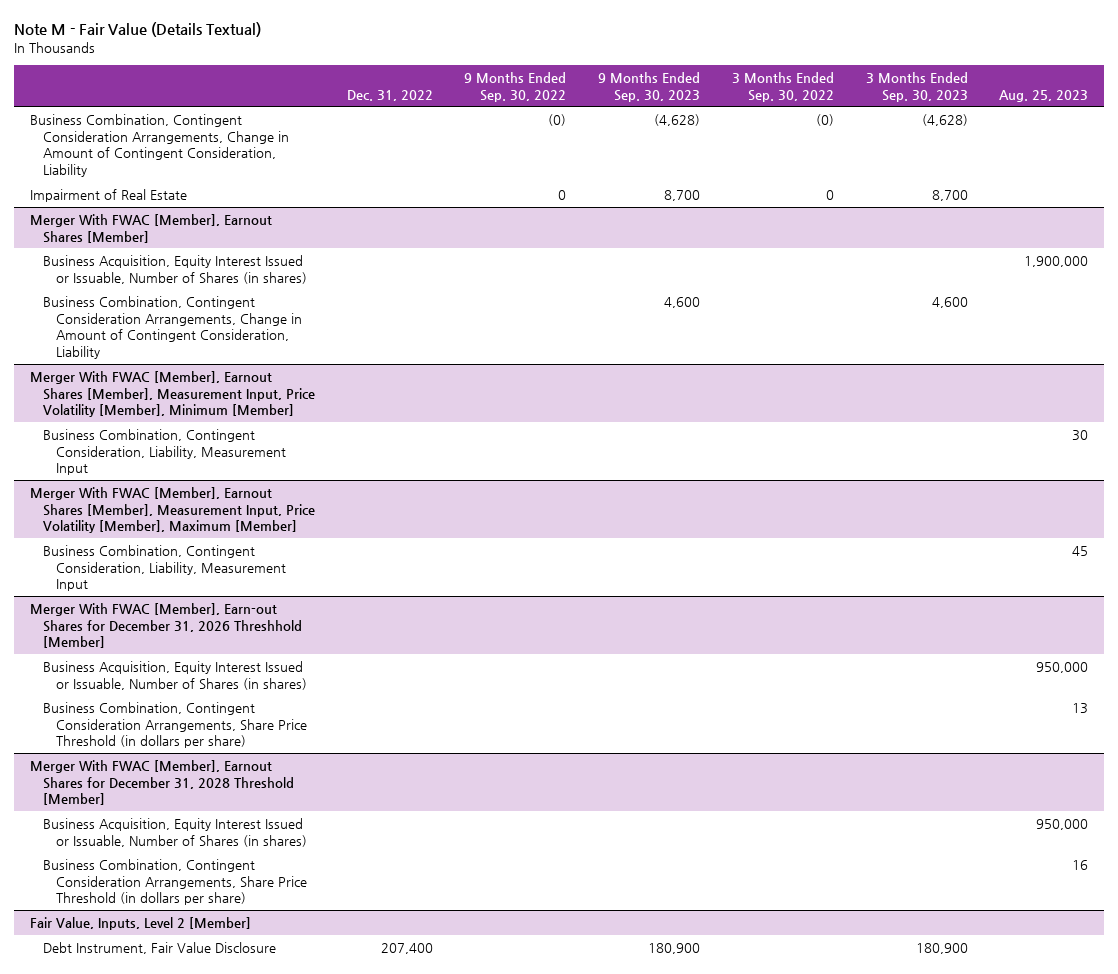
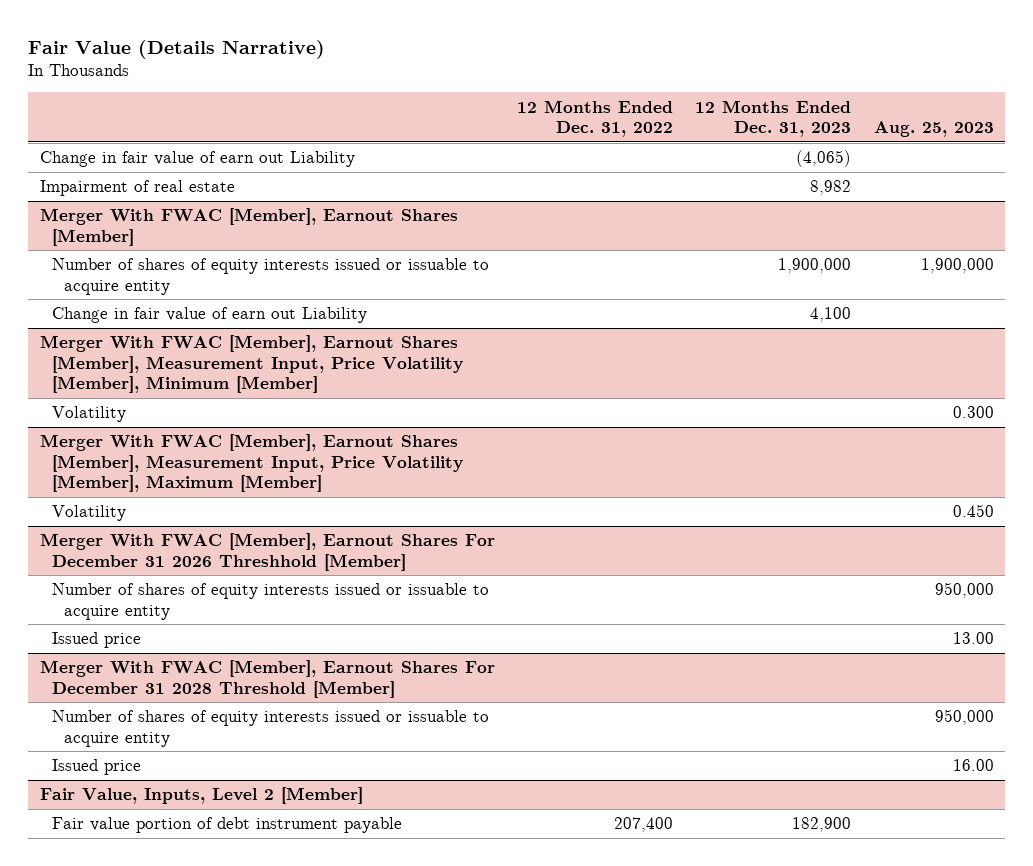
- Note M - Fair Value (Details Textual)
+ Fair Value (Details Narrative)
- | Dec. 31, 2022 | 9 Months Ended Sep. 30, 2022 | 9 Months Ended Sep. 30, 2023 | 3 Months Ended Sep. 30, 2022 | 3 Months Ended Sep. 30, 2023 | Aug. 25, 2023
+ | 12 Months Ended Dec. 31, 2022 | 12 Months Ended Dec. 31, 2023 | Aug. 25, 2023
- Business Combination, Contingent Consideration Arrangements, Change in Amount of Contingent Consideration, Liability | | (0) | (4,628) | (0) | (4,628) |
- Impairment of Real Estate | | 0 | 8,700 | 0 | 8,700 |
+ Change in fair value of earn out Liability | | (4,065) |
+ Impairment of real estate | | 8,982 |
@ Merger With FWAC [Member], Earnout Shares [Member]
- Business Acquisition, Equity Interest Issued or Issuable, Number of Shares (in shares) | | | | | | 1,900,000
- Business Combination, Contingent Consideration Arrangements, Change in Amount of Contingent Consideration, Liability | | | 4,600 | | 4,600 |
+ Number of shares of equity interests issued or issuable to acquire entity | | 1,900,000 | 1,900,000
+ Change in fair value of earn out Liability | | 4,100 |
@ Merger With FWAC [Member], Earnout Shares [Member], Measurement Input, Price Volatility [Member], Minimum [Member]
- Business Combination, Contingent Consideration, Liability, Measurement Input | | | | | | 30
+ Volatility | | | 0.300
@ Merger With FWAC [Member], Earnout Shares [Member], Measurement Input, Price Volatility [Member], Maximum [Member]
- Business Combination, Contingent Consideration, Liability, Measurement Input | | | | | | 45
- Merger With FWAC [Member], Earn-out Shares for December 31, 2026 Threshhold [Member]
- Business Acquisition, Equity Interest Issued or Issuable, Number of Shares (in shares) | | | | | | 950,000
- Business Combination, Contingent Consideration Arrangements, Share Price Threshold (in dollars per share) | | | | | | 13
- Merger With FWAC [Member], Earnout Shares for December 31, 2028 Threshold [Member]
- Business Acquisition, Equity Interest Issued or Issuable, Number of Shares (in shares) | | | | | | 950,000
- Business Combination, Contingent Consideration Arrangements, Share Price Threshold (in dollars per share) | | | | | | 16
@ Merger With FWAC [Member], Earnout Shares [Member], Measurement Input, Price Volatility [Member], Maximum [Member]
+ Volatility | | | 0.450
+ Merger With FWAC [Member], Earnout Shares For December 31 2026 Threshhold [Member]
+ Number of shares of equity interests issued or issuable to acquire entity | | | 950,000
+ Issued price | | | 13.00
+ Merger With FWAC [Member], Earnout Shares For December 31 2028 Threshold [Member]
+ Number of shares of equity interests issued or issuable to acquire entity | | | 950,000
+ Issued price | | | 16.00
@ Fair Value, Inputs, Level 2 [Member]
- Debt Instrument, Fair Value Disclosure | 207,400 | | 180,900 | | 180,900 |
+ Fair value portion of debt instrument payable | 207,400 | 182,900 |

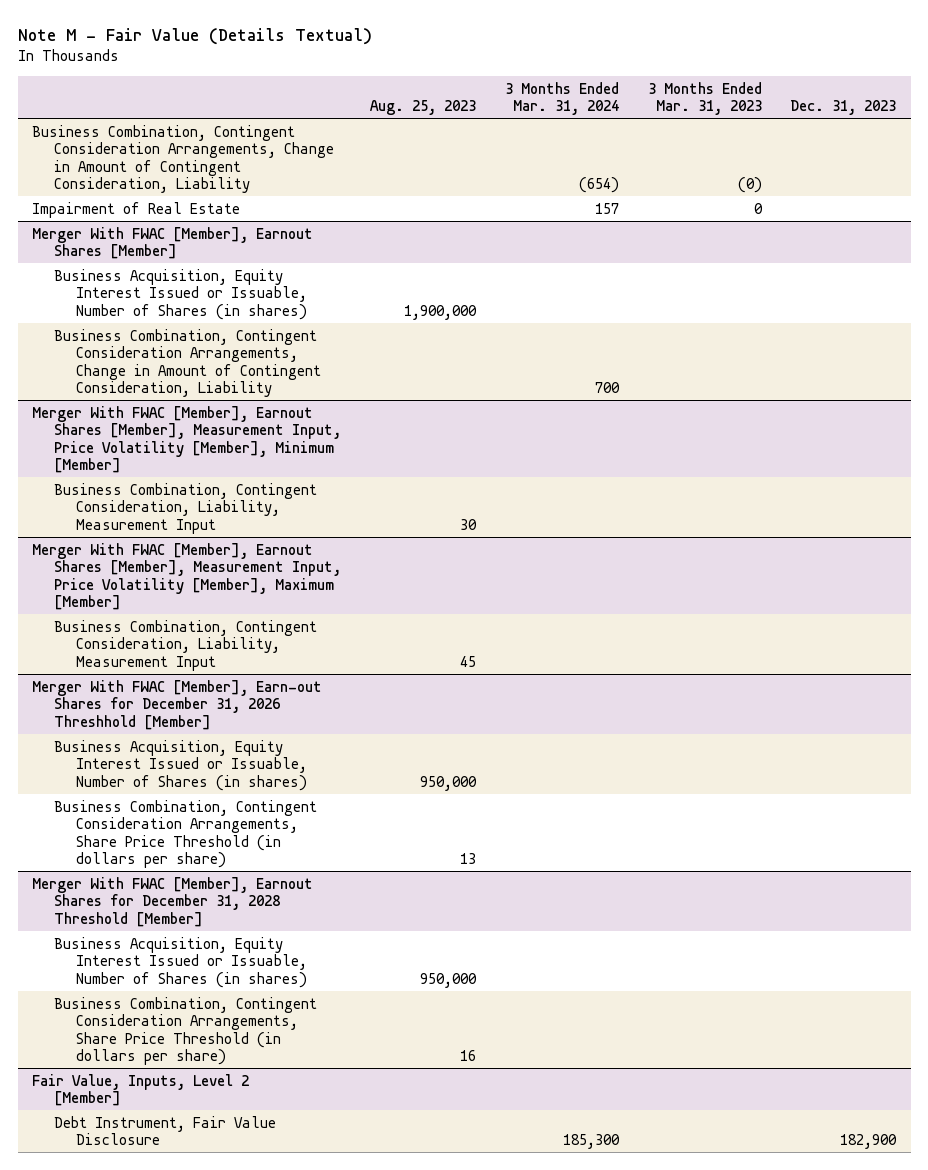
- Fair Value (Details Narrative)
+ Note M - Fair Value (Details Textual)
- | 12 Months Ended Dec. 31, 2022 | 12 Months Ended Dec. 31, 2023 | Aug. 25, 2023
+ | Aug. 25, 2023 | 3 Months Ended Mar. 31, 2024 | 3 Months Ended Mar. 31, 2023 | Dec. 31, 2023
- Change in fair value of earn out Liability | | (4,065) |
- Impairment of real estate | | 8,982 |
+ Business Combination, Contingent Consideration Arrangements, Change in Amount of Contingent Consideration, Liability | | (654) | (0) |
+ Impairment of Real Estate | | 157 | 0 |
@ Merger With FWAC [Member], Earnout Shares [Member]
- Number of shares of equity interests issued or issuable to acquire entity | | 1,900,000 | 1,900,000
- Change in fair value of earn out Liability | | 4,100 |
+ Business Acquisition, Equity Interest Issued or Issuable, Number of Shares (in shares) | 1,900,000 | | |
+ Business Combination, Contingent Consideration Arrangements, Change in Amount of Contingent Consideration, Liability | | 700 | |
@ Merger With FWAC [Member], Earnout Shares [Member], Measurement Input, Price Volatility [Member], Minimum [Member]
- Volatility | | | 0.300
+ Business Combination, Contingent Consideration, Liability, Measurement Input | 30 | | |
@ Merger With FWAC [Member], Earnout Shares [Member], Measurement Input, Price Volatility [Member], Maximum [Member]
- Volatility | | | 0.450
- Merger With FWAC [Member], Earnout Shares For December 31 2026 Threshhold [Member]
- Number of shares of equity interests issued or issuable to acquire entity | | | 950,000
- Issued price | | | 13.00
- Merger With FWAC [Member], Earnout Shares For December 31 2028 Threshold [Member]
- Number of shares of equity interests issued or issuable to acquire entity | | | 950,000
- Issued price | | | 16.00
@ Merger With FWAC [Member], Earnout Shares [Member], Measurement Input, Price Volatility [Member], Maximum [Member]
+ Business Combination, Contingent Consideration, Liability, Measurement Input | 45 | | |
+ Merger With FWAC [Member], Earn-out Shares for December 31, 2026 Threshhold [Member]
+ Business Acquisition, Equity Interest Issued or Issuable, Number of Shares (in shares) | 950,000 | | |
+ Business Combination, Contingent Consideration Arrangements, Share Price Threshold (in dollars per share) | 13 | | |
+ Merger With FWAC [Member], Earnout Shares for December 31, 2028 Threshold [Member]
+ Business Acquisition, Equity Interest Issued or Issuable, Number of Shares (in shares) | 950,000 | | |
+ Business Combination, Contingent Consideration Arrangements, Share Price Threshold (in dollars per share) | 16 | | |
@ Fair Value, Inputs, Level 2 [Member]
- Fair value portion of debt instrument payable | 207,400 | 182,900 |
+ Debt Instrument, Fair Value Disclosure | | 185,300 | | 182,900

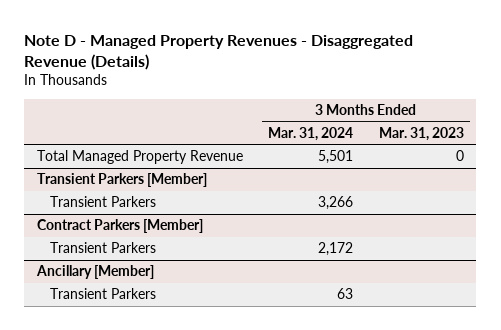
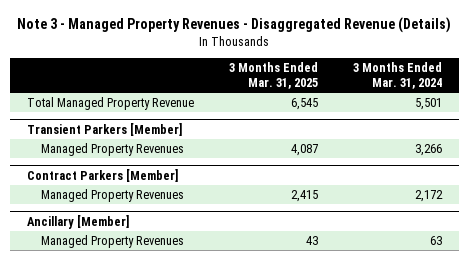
- Note D - Managed Property Revenues - Disaggregated Revenue (Details)
+ Note 3 - Managed Property Revenues - Disaggregated Revenue (Details)
- | 3 Months Ended Mar. 31, 2024 | 3 Months Ended Mar. 31, 2023
+ | 3 Months Ended Mar. 31, 2025 | 3 Months Ended Mar. 31, 2024
@ Transient Parkers [Member]
- Transient Parkers | 3,266 |
+ Managed Property Revenues | 4,087 | 3,266
@ Contract Parkers [Member]
- Transient Parkers | 2,172 |
+ Managed Property Revenues | 2,415 | 2,172
@ Ancillary [Member]
- Transient Parkers | 63 |
+ Managed Property Revenues | 43 | 63

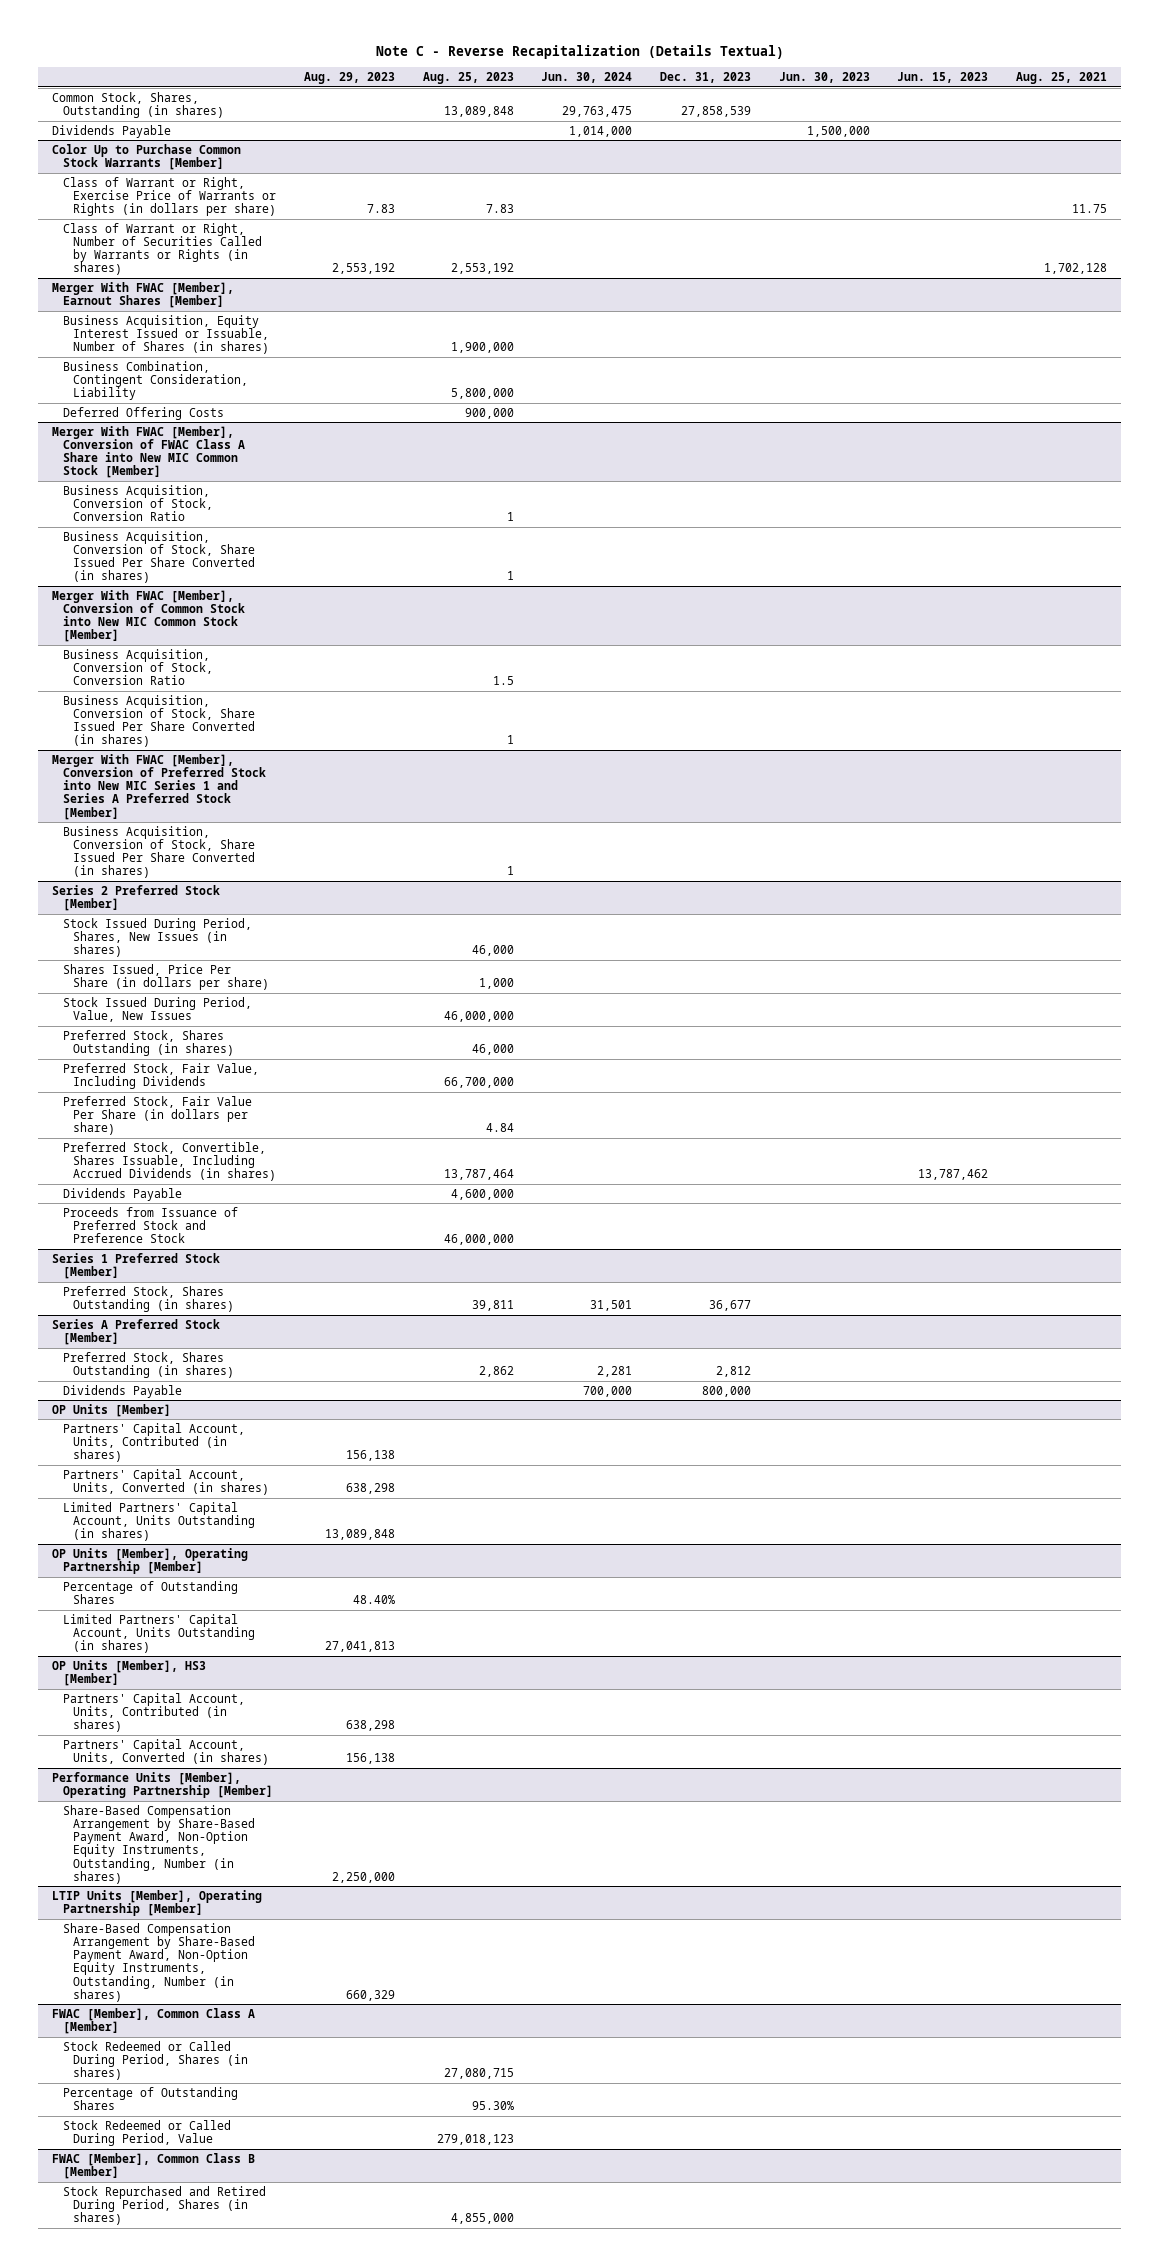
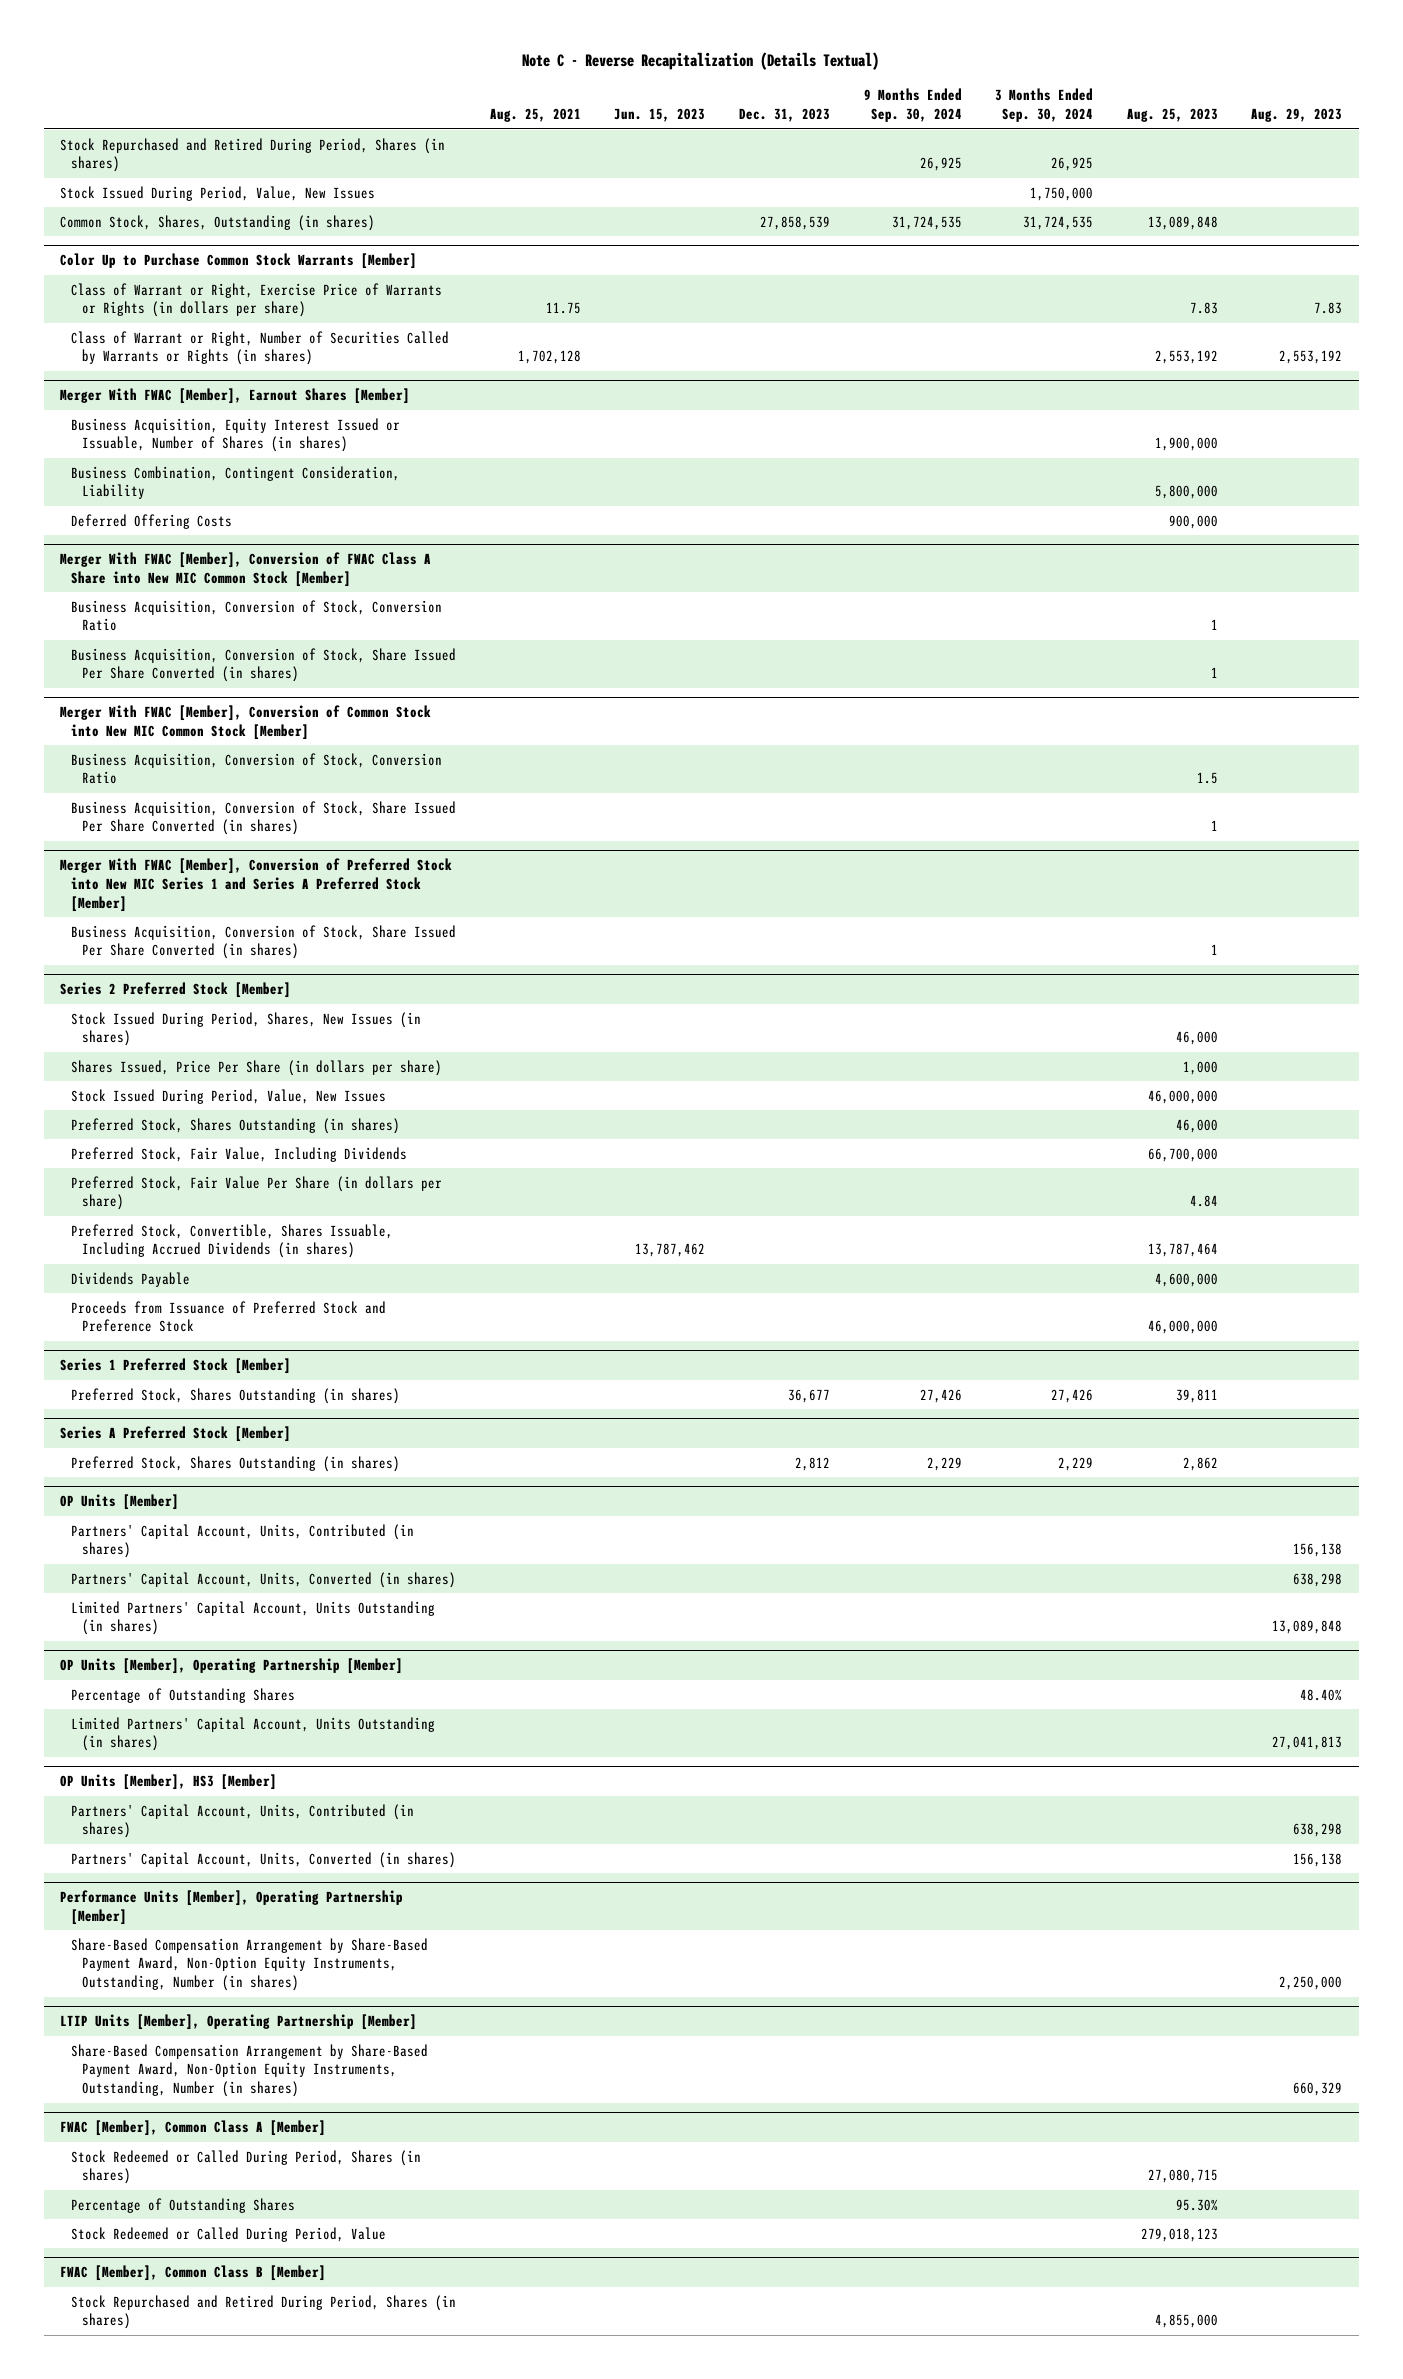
- | Aug. 29, 2023 | Aug. 25, 2023 | Jun. 30, 2024 | Dec. 31, 2023 | Jun. 30, 2023 | Jun. 15, 2023 | Aug. 25, 2021
+ | Aug. 25, 2021 | Jun. 15, 2023 | Dec. 31, 2023 | 9 Months Ended Sep. 30, 2024 | 3 Months Ended Sep. 30, 2024 | Aug. 25, 2023 | Aug. 29, 2023
+ Stock Repurchased and Retired During Period, Shares (in shares) | | | | 26,925 | 26,925 | |
+ Stock Issued During Period, Value, New Issues | | | | | 1,750,000 | |
- Dividends Payable | | | 1,014,000 | | 1,500,000 | |
@ Series A Preferred Stock [Member]
- Dividends Payable | | | 700,000 | 800,000 | | |

